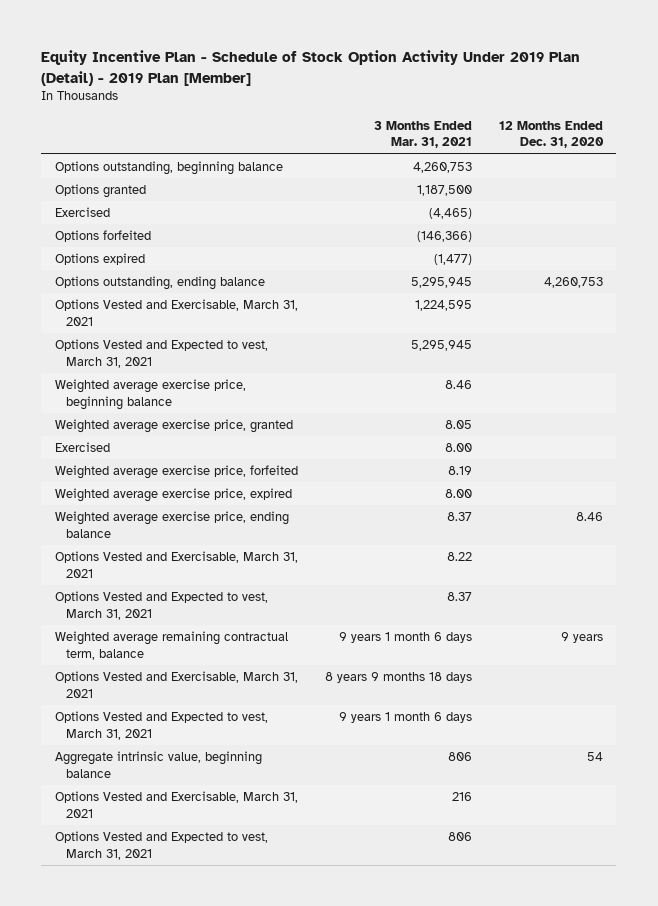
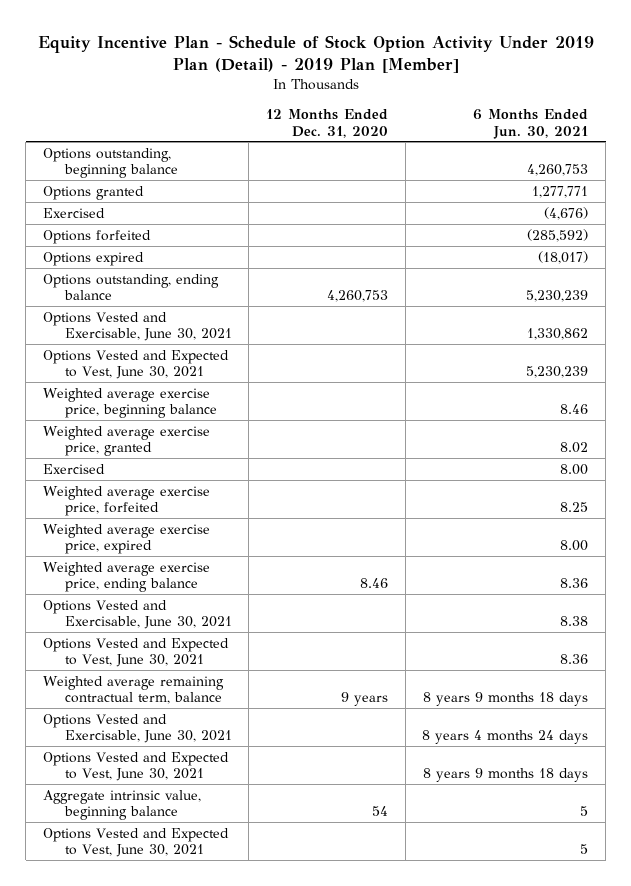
- | 3 Months Ended Mar. 31, 2021 | 12 Months Ended Dec. 31, 2020
+ | 12 Months Ended Dec. 31, 2020 | 6 Months Ended Jun. 30, 2021
- Options Vested and Exercisable, March 31, 2021 | 1,224,595 |
- Options Vested and Expected to vest, March 31, 2021 | 5,295,945 |
+ Options Vested and Exercisable, June 30, 2021 | | 1,330,862
+ Options Vested and Expected to Vest, June 30, 2021 | | 5,230,239
- Options Vested and Exercisable, March 31, 2021 | 8.22 |
- Options Vested and Expected to vest, March 31, 2021 | 8.37 |
+ Options Vested and Exercisable, June 30, 2021 | | 8.38
+ Options Vested and Expected to Vest, June 30, 2021 | | 8.36
- Options Vested and Exercisable, March 31, 2021 | 8 years 9 months 18 days |
- Options Vested and Expected to vest, March 31, 2021 | 9 years 1 month 6 days |
+ Options Vested and Exercisable, June 30, 2021 | | 8 years 4 months 24 days
+ Options Vested and Expected to Vest, June 30, 2021 | | 8 years 9 months 18 days
- Options Vested and Exercisable, March 31, 2021 | 216 |
- Options Vested and Expected to vest, March 31, 2021 | 806 |
+ Options Vested and Expected to Vest, June 30, 2021 | | 5

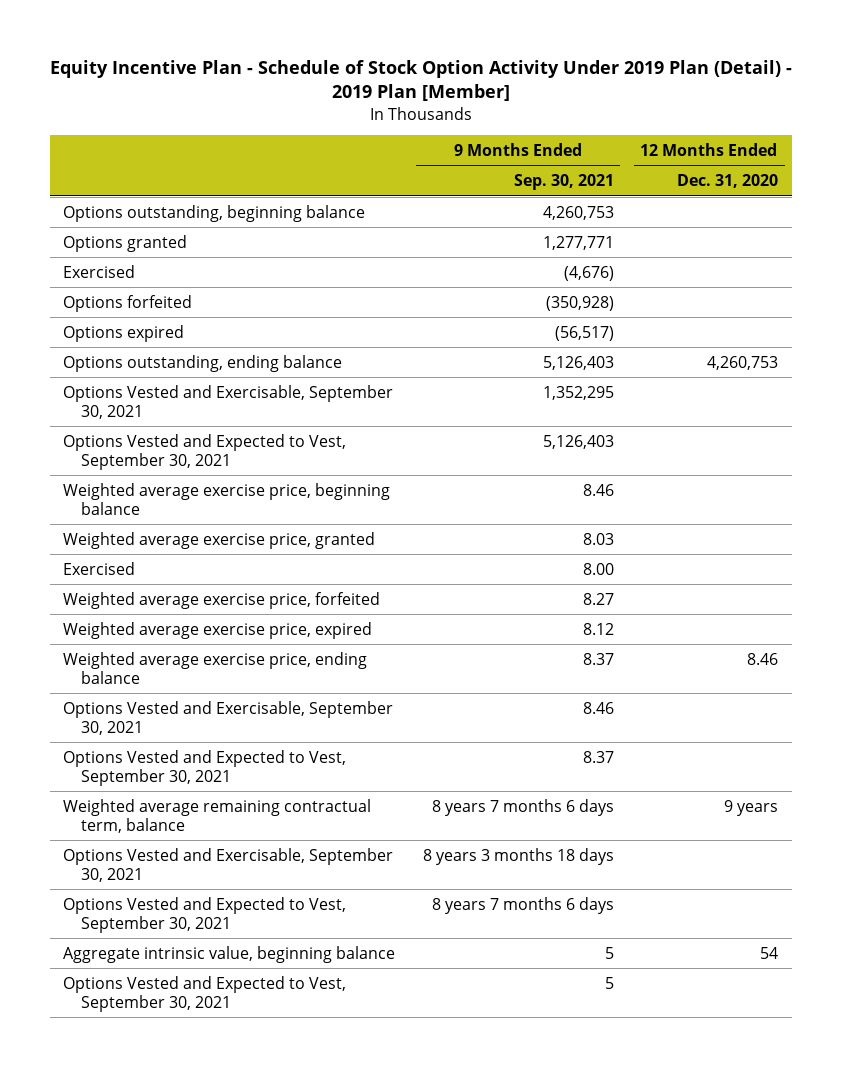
- | 12 Months Ended Dec. 31, 2020 | 6 Months Ended Jun. 30, 2021
+ | 9 Months Ended Sep. 30, 2021 | 12 Months Ended Dec. 31, 2020
- Options Vested and Exercisable, June 30, 2021 | | 1,330,862
- Options Vested and Expected to Vest, June 30, 2021 | | 5,230,239
+ Options Vested and Exercisable, September 30, 2021 | 1,352,295 |
+ Options Vested and Expected to Vest, September 30, 2021 | 5,126,403 |
- Options Vested and Exercisable, June 30, 2021 | | 8.38
- Options Vested and Expected to Vest, June 30, 2021 | | 8.36
+ Options Vested and Exercisable, September 30, 2021 | 8.46 |
+ Options Vested and Expected to Vest, September 30, 2021 | 8.37 |
- Options Vested and Exercisable, June 30, 2021 | | 8 years 4 months 24 days
- Options Vested and Expected to Vest, June 30, 2021 | | 8 years 9 months 18 days
+ Options Vested and Exercisable, September 30, 2021 | 8 years 3 months 18 days |
+ Options Vested and Expected to Vest, September 30, 2021 | 8 years 7 months 6 days |
- Options Vested and Expected to Vest, June 30, 2021 | | 5
+ Options Vested and Expected to Vest, September 30, 2021 | 5 |

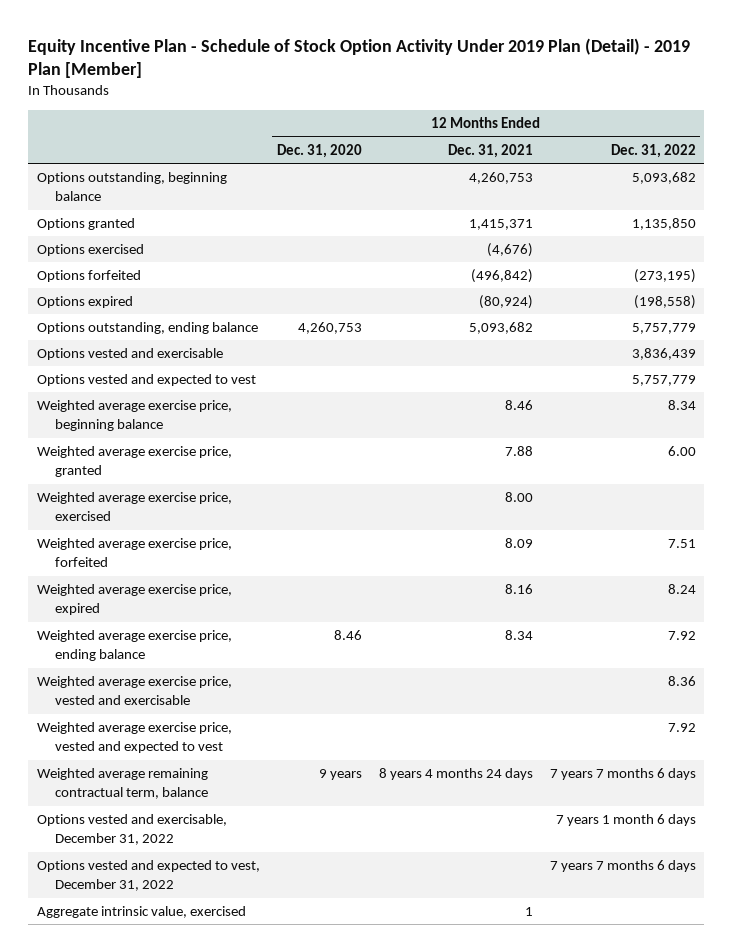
- | 9 Months Ended Sep. 30, 2021 | 12 Months Ended Dec. 31, 2020
+ | 12 Months Ended Dec. 31, 2020 | 12 Months Ended Dec. 31, 2021 | 12 Months Ended Dec. 31, 2022
- Exercised | (4,676) |
+ Options exercised | | (4,676) |
- Options Vested and Exercisable, September 30, 2021 | 1,352,295 |
- Options Vested and Expected to Vest, September 30, 2021 | 5,126,403 |
+ Options vested and exercisable | | | 3,836,439
+ Options vested and expected to vest | | | 5,757,779
- Exercised | 8.00 |
+ Weighted average exercise price, exercised | | 8.00 |
- Options Vested and Exercisable, September 30, 2021 | 8.46 |
- Options Vested and Expected to Vest, September 30, 2021 | 8.37 |
+ Weighted average exercise price, vested and exercisable | | | 8.36
+ Weighted average exercise price, vested and expected to vest | | | 7.92
- Options Vested and Exercisable, September 30, 2021 | 8 years 3 months 18 days |
- Options Vested and Expected to Vest, September 30, 2021 | 8 years 7 months 6 days |
- Aggregate intrinsic value, beginning balance | 5 | 54
- Options Vested and Expected to Vest, September 30, 2021 | 5 |
+ Options vested and exercisable, December 31, 2022 | | | 7 years 1 month 6 days
+ Options vested and expected to vest, December 31, 2022 | | | 7 years 7 months 6 days
+ Aggregate intrinsic value, exercised | | 1 |

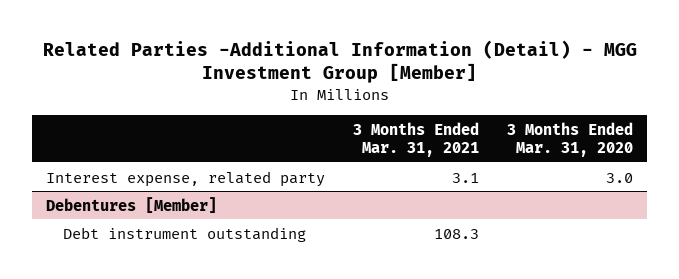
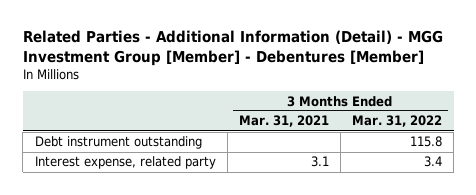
- Related Parties -Additional Information (Detail) - MGG Investment Group [Member]
+ Related Parties - Additional Information (Detail) - MGG Investment Group [Member] - Debentures [Member]
- | 3 Months Ended Mar. 31, 2021 | 3 Months Ended Mar. 31, 2020
+ | 3 Months Ended Mar. 31, 2021 | 3 Months Ended Mar. 31, 2022
+ Debt instrument outstanding | | 115.8
- Debentures [Member]
- Debt instrument outstanding | 108.3 |

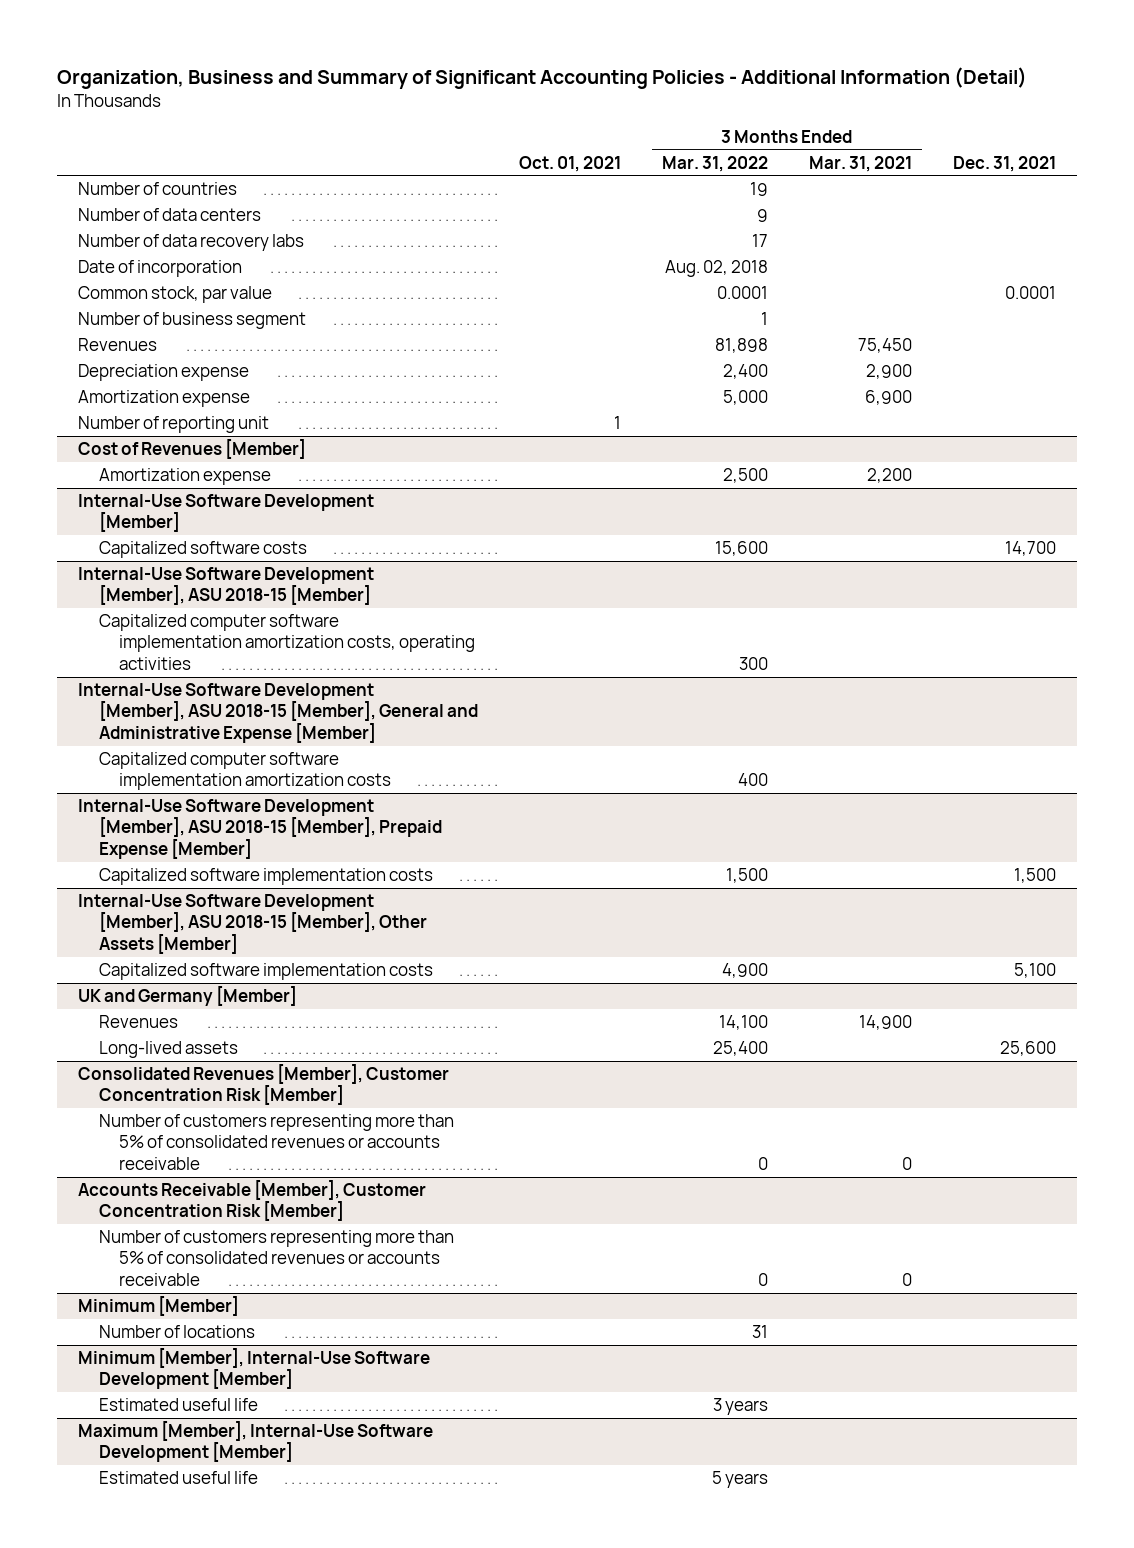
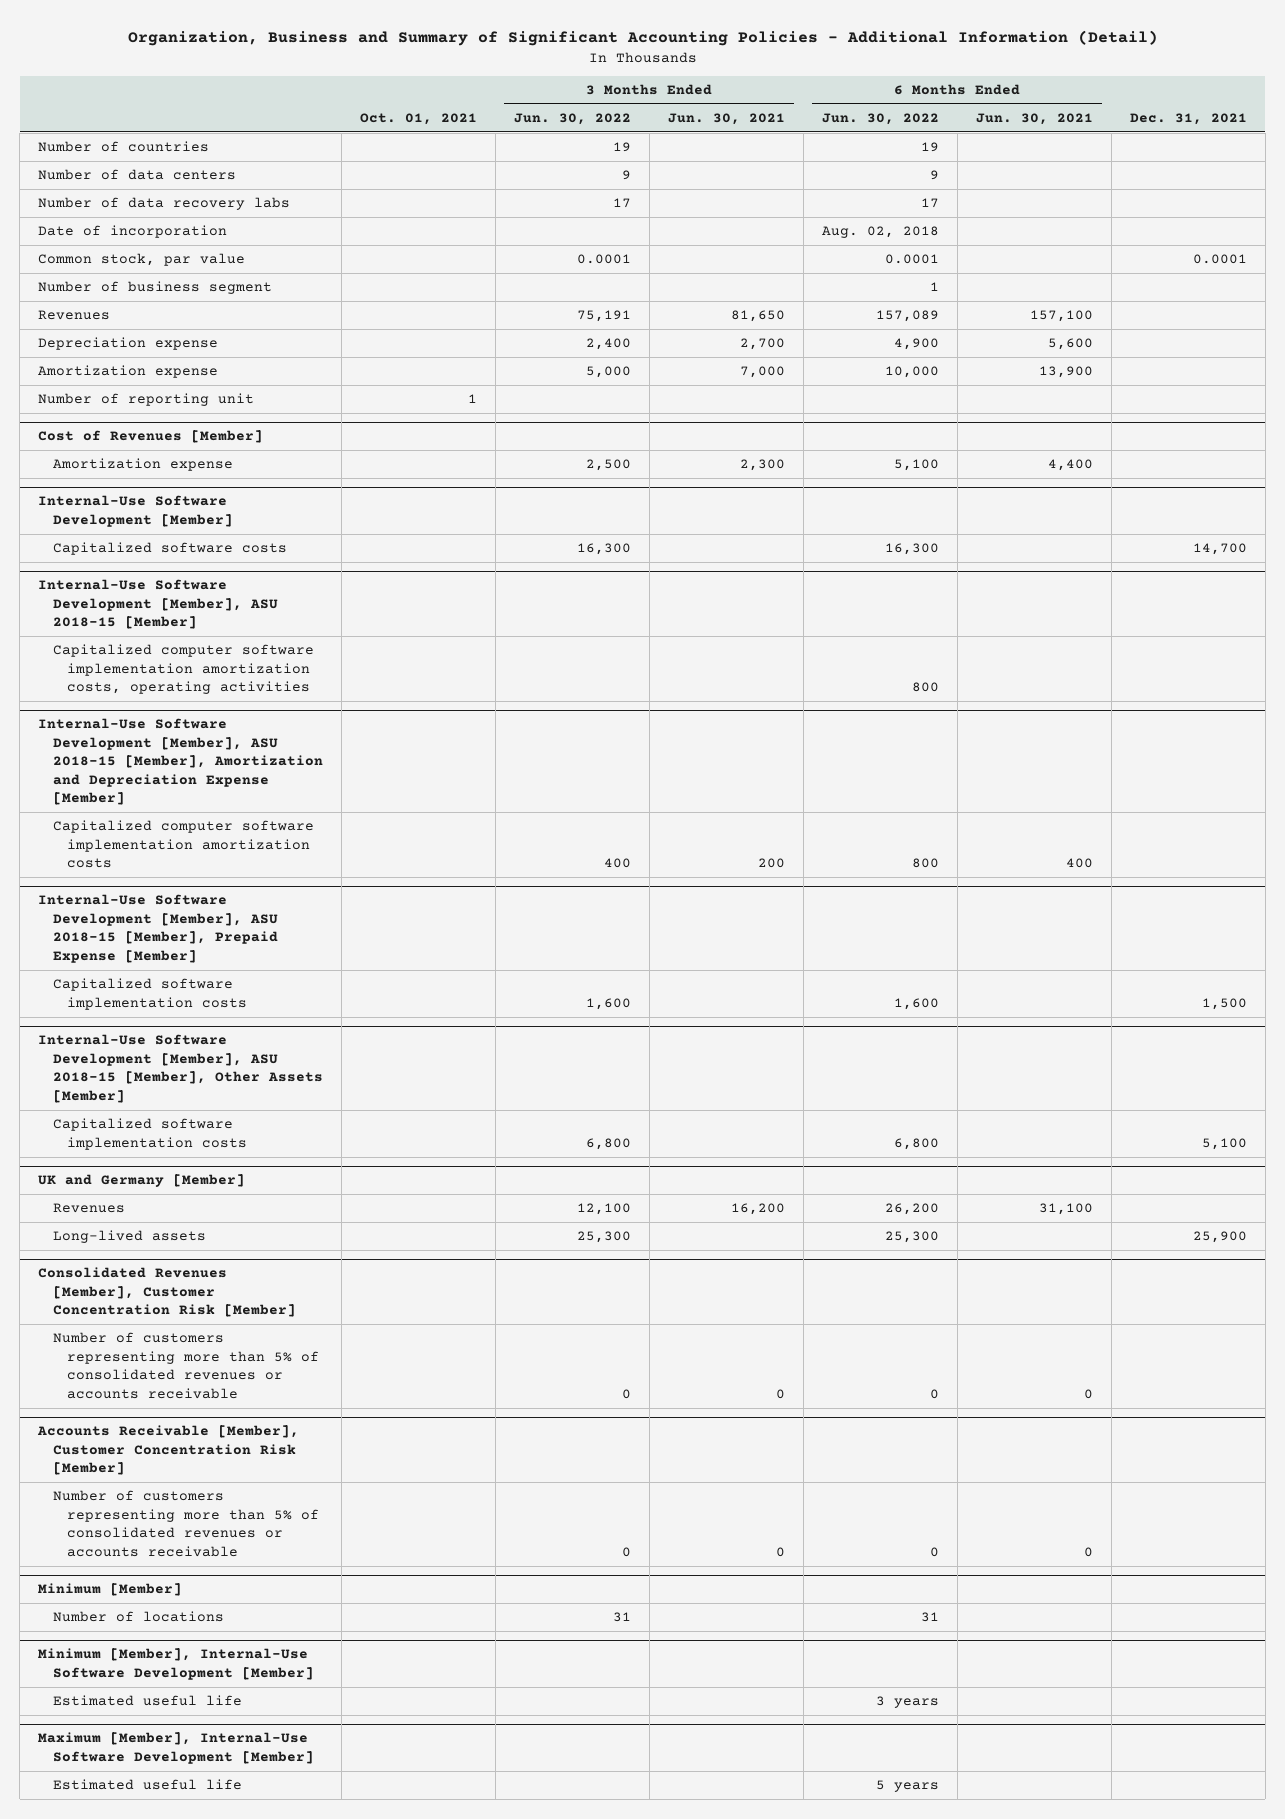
- | Oct. 01, 2021 | 3 Months Ended Mar. 31, 2022 | 3 Months Ended Mar. 31, 2021 | Dec. 31, 2021
+ | Oct. 01, 2021 | 3 Months Ended Jun. 30, 2022 | 3 Months Ended Jun. 30, 2021 | 6 Months Ended Jun. 30, 2022 | 6 Months Ended Jun. 30, 2021 | Dec. 31, 2021
- Internal-Use Software Development [Member], ASU 2018-15 [Member], General and Administrative Expense [Member]
+ Internal-Use Software Development [Member], ASU 2018-15 [Member], Amortization and Depreciation Expense [Member]
@ UK and Germany [Member]
- Long-lived assets | | 25,400 | | 25,600
+ Long-lived assets | | 25,300 | | 25,300 | | 25,900

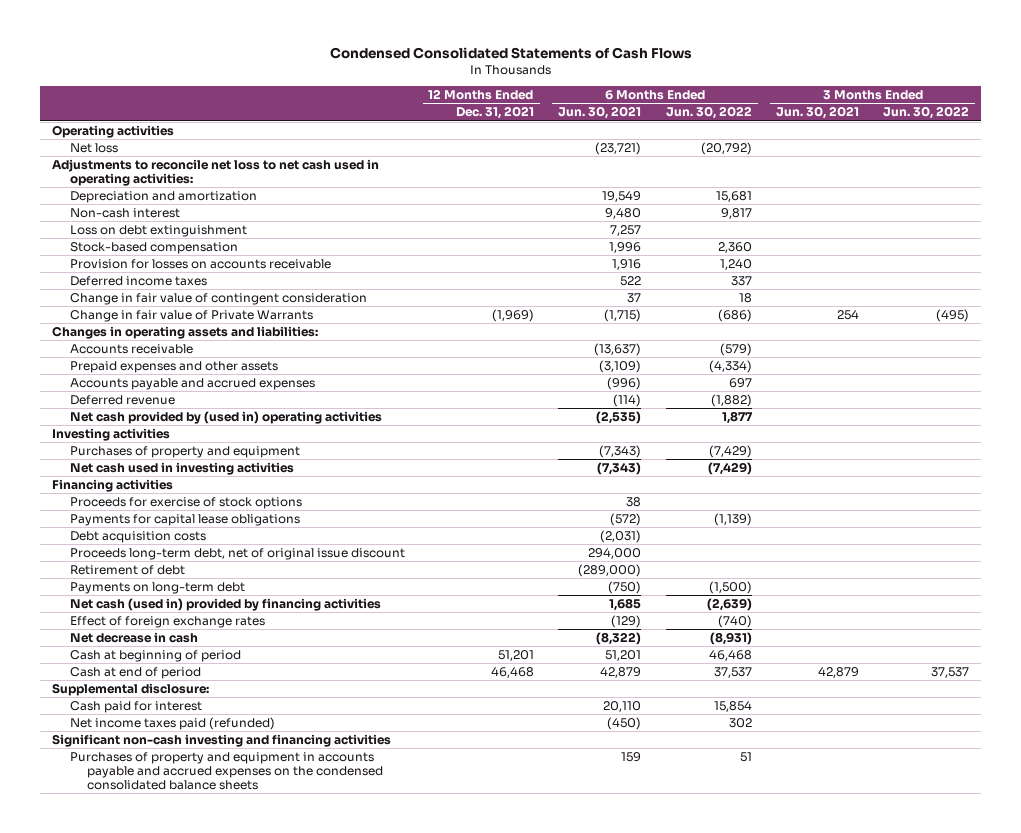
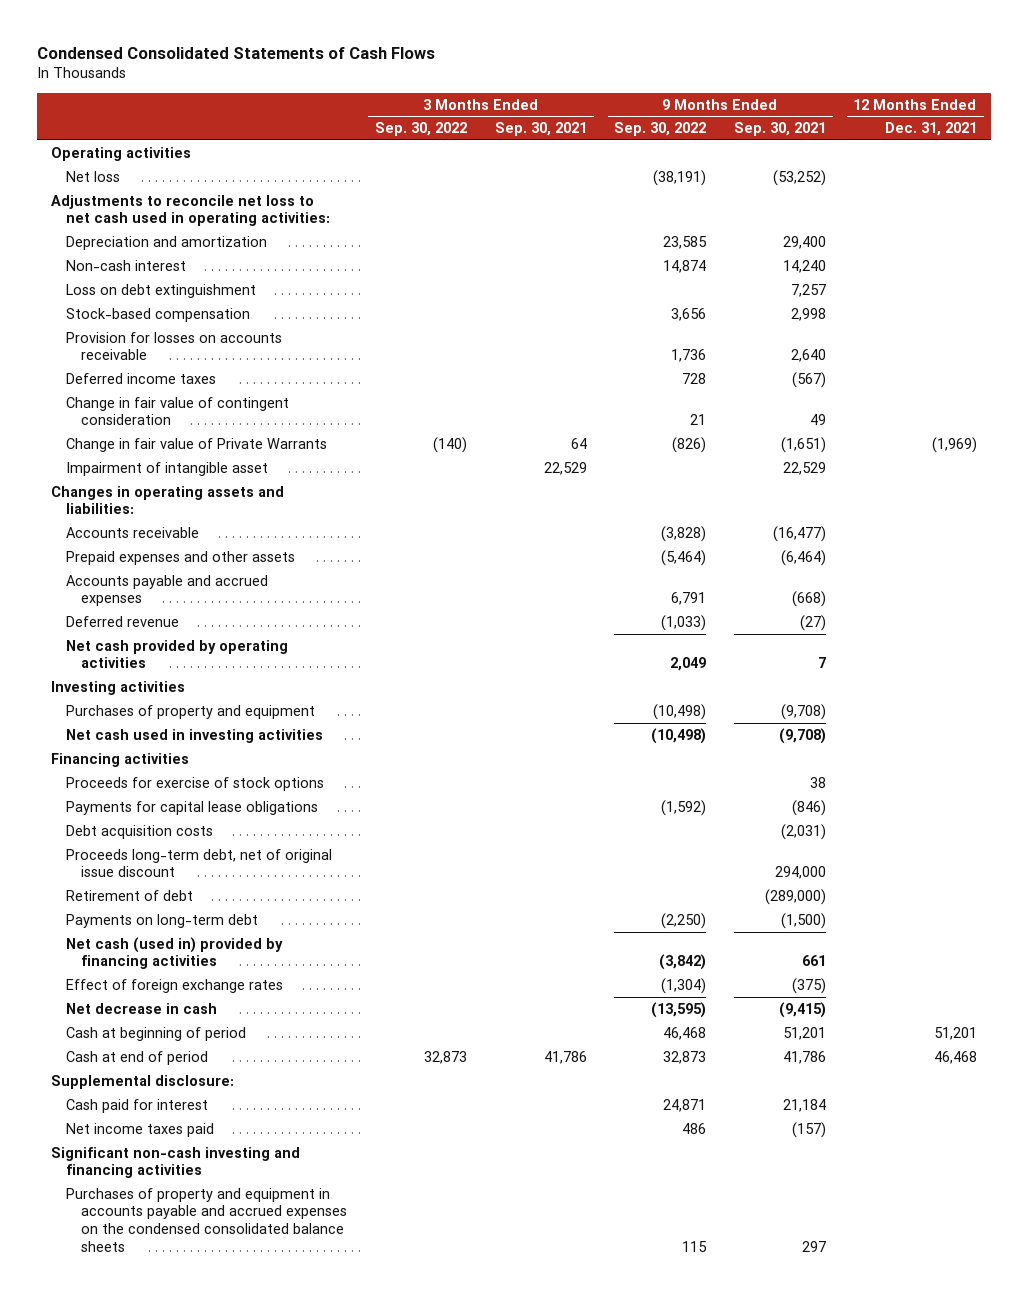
- | 12 Months Ended Dec. 31, 2021 | 6 Months Ended Jun. 30, 2021 | 6 Months Ended Jun. 30, 2022 | 3 Months Ended Jun. 30, 2021 | 3 Months Ended Jun. 30, 2022
+ | 3 Months Ended Sep. 30, 2022 | 3 Months Ended Sep. 30, 2021 | 9 Months Ended Sep. 30, 2022 | 9 Months Ended Sep. 30, 2021 | 12 Months Ended Dec. 31, 2021
+ Impairment of intangible asset | | 22,529 | | 22,529 |
- Net cash provided by (used in) operating activities | | (2,535) | 1,877 | |
+ Net cash provided by operating activities | | | 2,049 | 7 |
- Net income taxes paid (refunded) | | (450) | 302 | |
+ Net income taxes paid | | | 486 | (157) |

